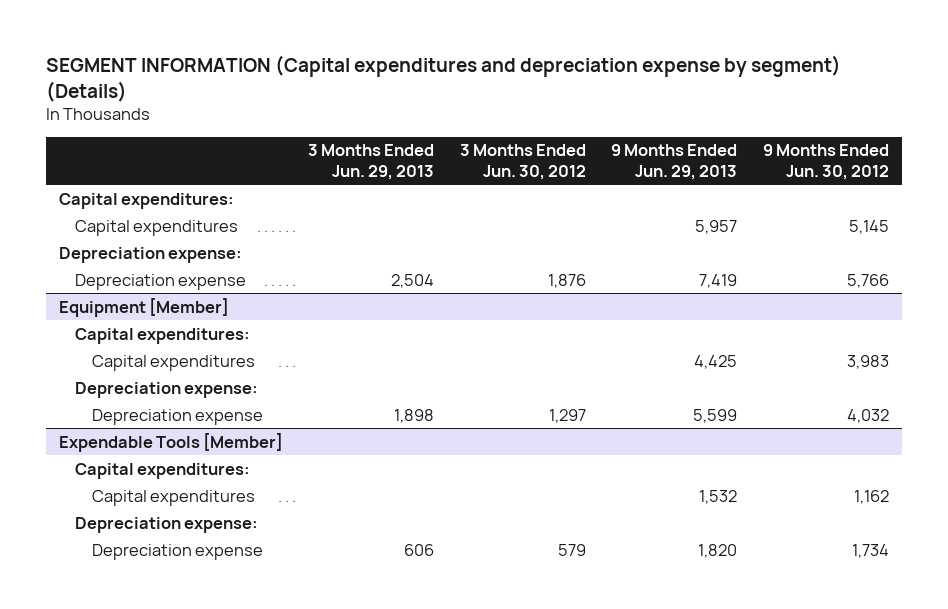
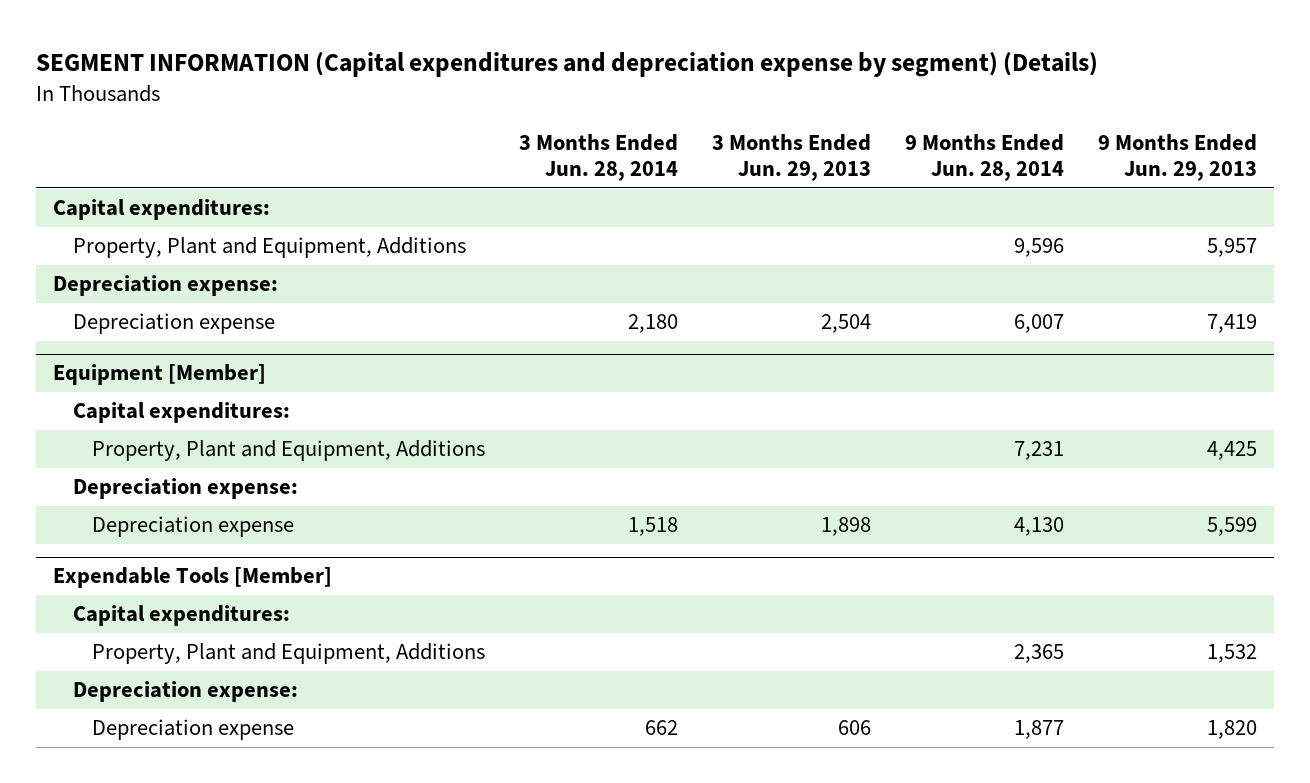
- | 3 Months Ended Jun. 29, 2013 | 3 Months Ended Jun. 30, 2012 | 9 Months Ended Jun. 29, 2013 | 9 Months Ended Jun. 30, 2012
+ | 3 Months Ended Jun. 28, 2014 | 3 Months Ended Jun. 29, 2013 | 9 Months Ended Jun. 28, 2014 | 9 Months Ended Jun. 29, 2013
- Capital expenditures | | | 5,957 | 5,145
+ Property, Plant and Equipment, Additions | | | 9,596 | 5,957
@ Equipment [Member]
- Capital expenditures | | | 4,425 | 3,983
+ Property, Plant and Equipment, Additions | | | 7,231 | 4,425
@ Expendable Tools [Member]
- Capital expenditures | | | 1,532 | 1,162
+ Property, Plant and Equipment, Additions | | | 2,365 | 1,532

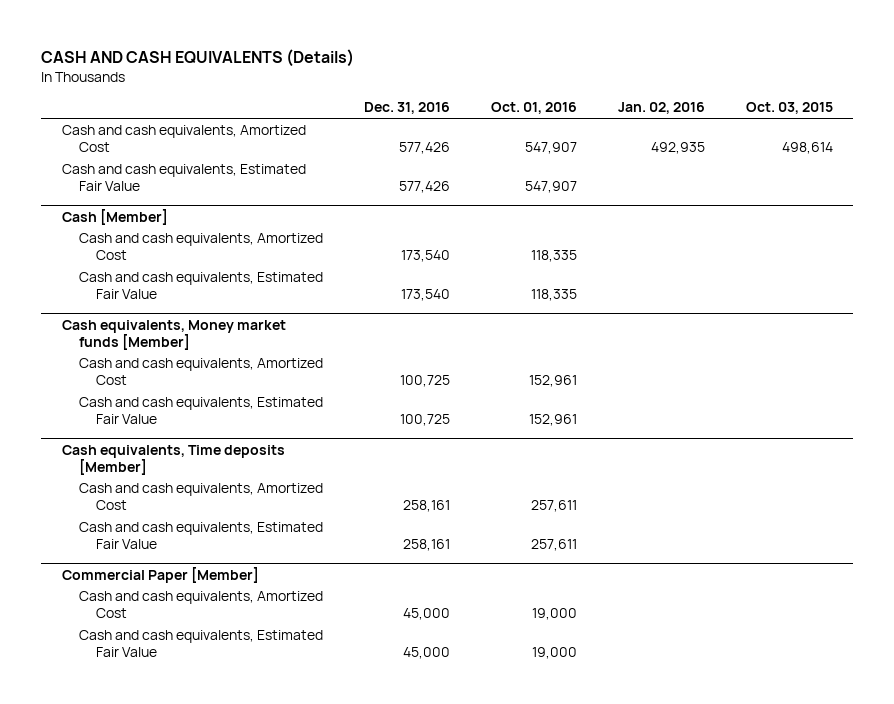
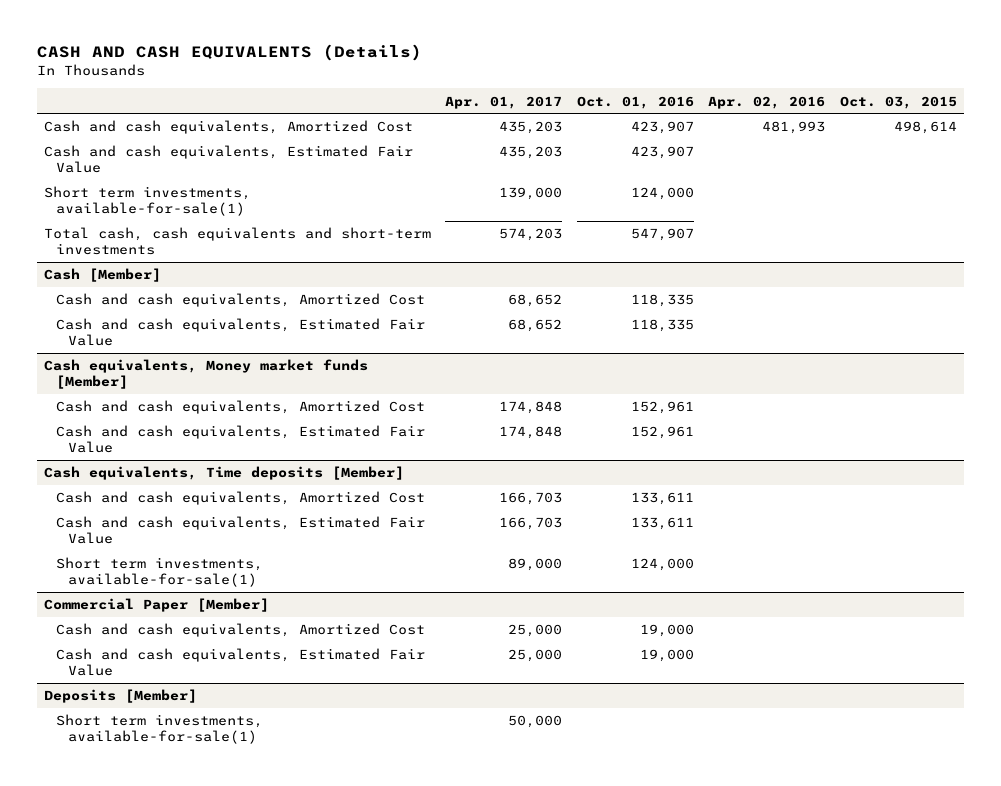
- | Dec. 31, 2016 | Oct. 01, 2016 | Jan. 02, 2016 | Oct. 03, 2015
+ | Apr. 01, 2017 | Oct. 01, 2016 | Apr. 02, 2016 | Oct. 03, 2015
- Cash and cash equivalents, Amortized Cost | 577,426 | 547,907 | 492,935 | 498,614
- Cash and cash equivalents, Estimated Fair Value | 577,426 | 547,907 | |
+ Cash and cash equivalents, Amortized Cost | 435,203 | 423,907 | 481,993 | 498,614
+ Cash and cash equivalents, Estimated Fair Value | 435,203 | 423,907 | |
+ Short term investments, available-for-sale(1) | 139,000 | 124,000 | |
+ Total cash, cash equivalents and short-term investments | 574,203 | 547,907 | |
@ Cash equivalents, Time deposits [Member]
- Cash and cash equivalents, Amortized Cost | 258,161 | 257,611 | |
- Cash and cash equivalents, Estimated Fair Value | 258,161 | 257,611 | |
+ Cash and cash equivalents, Amortized Cost | 166,703 | 133,611 | |
+ Cash and cash equivalents, Estimated Fair Value | 166,703 | 133,611 | |
+ Short term investments, available-for-sale(1) | 89,000 | 124,000 | |
+ Deposits [Member]
+ Short term investments, available-for-sale(1) | 50,000 | | |

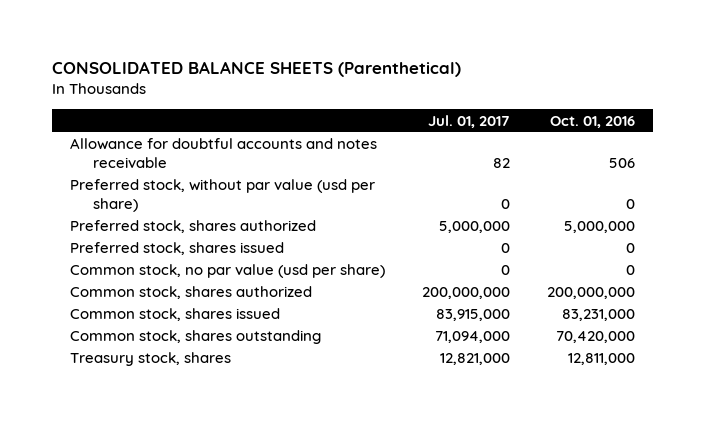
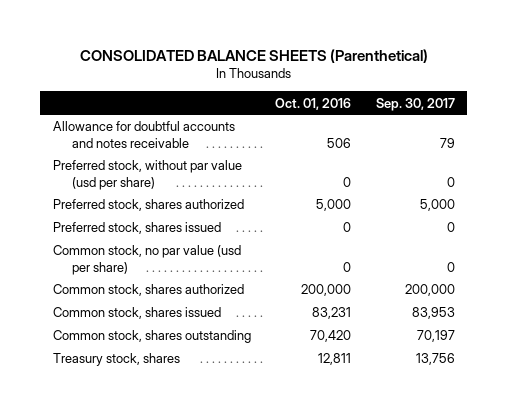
- | Jul. 01, 2017 | Oct. 01, 2016
+ | Oct. 01, 2016 | Sep. 30, 2017
- Preferred stock, shares authorized | 5,000,000 | 5,000,000
+ Preferred stock, shares authorized | 5,000 | 5,000
- Common stock, shares authorized | 200,000,000 | 200,000,000
- Common stock, shares issued | 83,915,000 | 83,231,000
- Common stock, shares outstanding | 71,094,000 | 70,420,000
- Treasury stock, shares | 12,821,000 | 12,811,000
+ Common stock, shares authorized | 200,000 | 200,000
+ Common stock, shares issued | 83,231 | 83,953
+ Common stock, shares outstanding | 70,420 | 70,197
+ Treasury stock, shares | 12,811 | 13,756

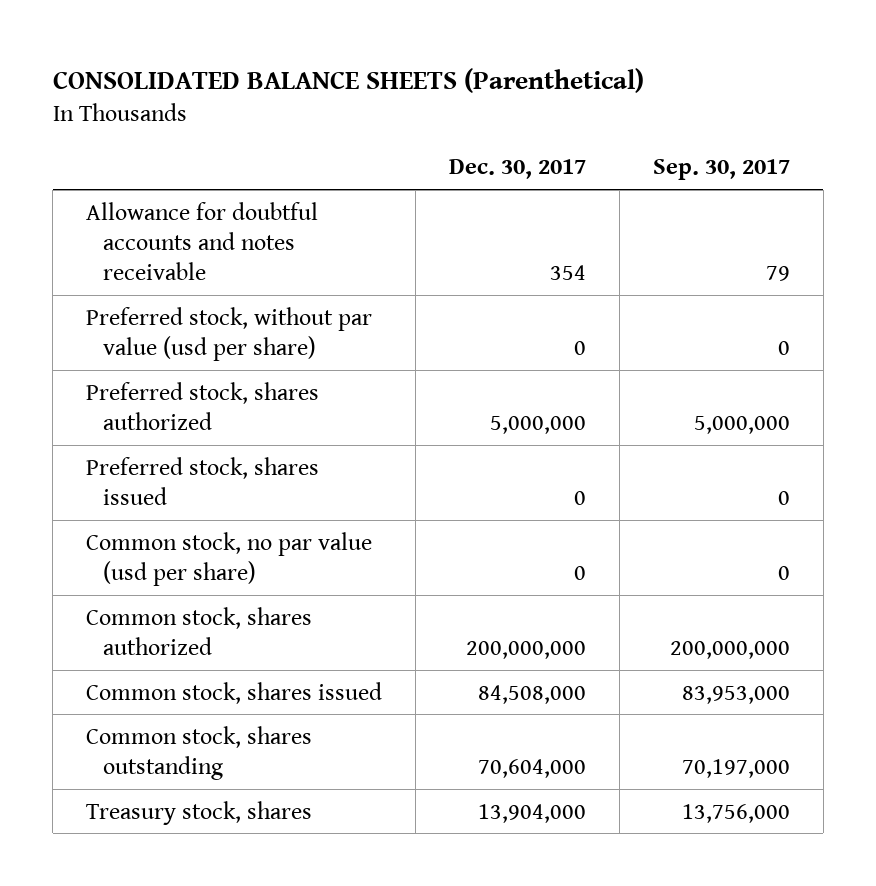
- | Oct. 01, 2016 | Sep. 30, 2017
+ | Dec. 30, 2017 | Sep. 30, 2017
- Preferred stock, shares authorized | 5,000 | 5,000
+ Preferred stock, shares authorized | 5,000,000 | 5,000,000
- Common stock, shares authorized | 200,000 | 200,000
- Common stock, shares issued | 83,231 | 83,953
- Common stock, shares outstanding | 70,420 | 70,197
- Treasury stock, shares | 12,811 | 13,756
+ Common stock, shares authorized | 200,000,000 | 200,000,000
+ Common stock, shares issued | 84,508,000 | 83,953,000
+ Common stock, shares outstanding | 70,604,000 | 70,197,000
+ Treasury stock, shares | 13,904,000 | 13,756,000

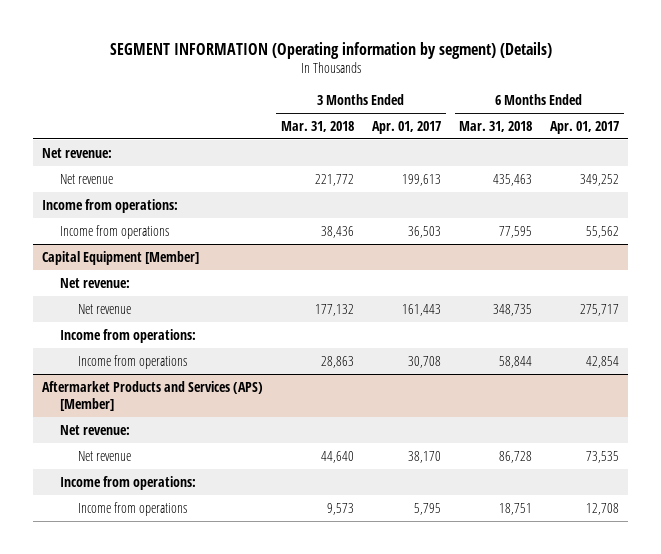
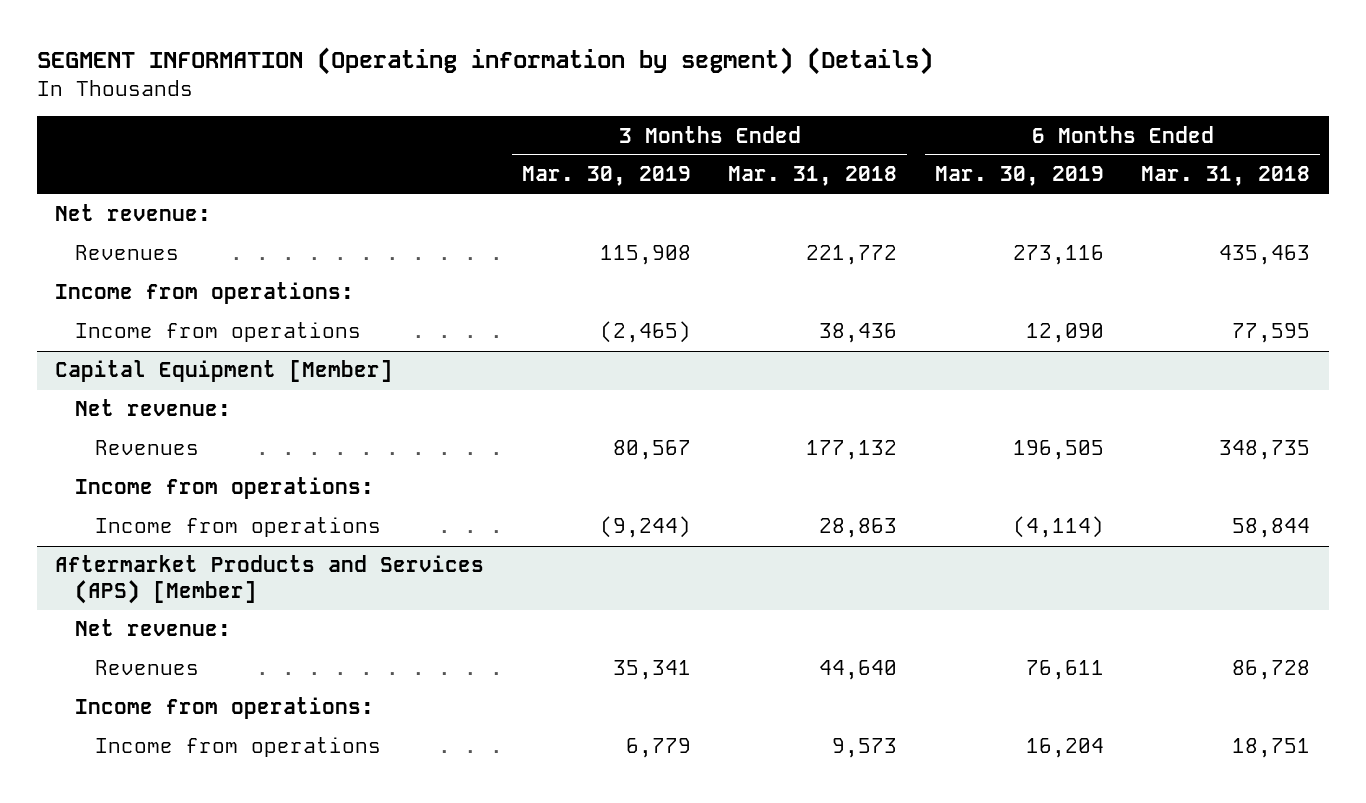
- | 3 Months Ended Mar. 31, 2018 | 3 Months Ended Apr. 01, 2017 | 6 Months Ended Mar. 31, 2018 | 6 Months Ended Apr. 01, 2017
+ | 3 Months Ended Mar. 30, 2019 | 3 Months Ended Mar. 31, 2018 | 6 Months Ended Mar. 30, 2019 | 6 Months Ended Mar. 31, 2018
- Net revenue | 221,772 | 199,613 | 435,463 | 349,252
+ Revenues | 115,908 | 221,772 | 273,116 | 435,463
@ Capital Equipment [Member]
- Net revenue | 177,132 | 161,443 | 348,735 | 275,717
+ Revenues | 80,567 | 177,132 | 196,505 | 348,735
@ Aftermarket Products and Services (APS) [Member]
- Net revenue | 44,640 | 38,170 | 86,728 | 73,535
+ Revenues | 35,341 | 44,640 | 76,611 | 86,728

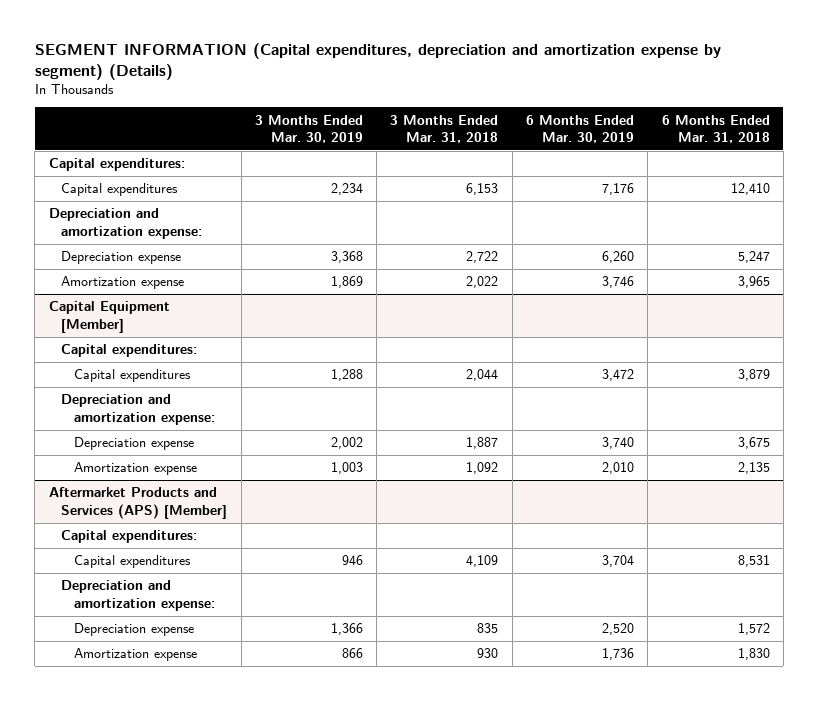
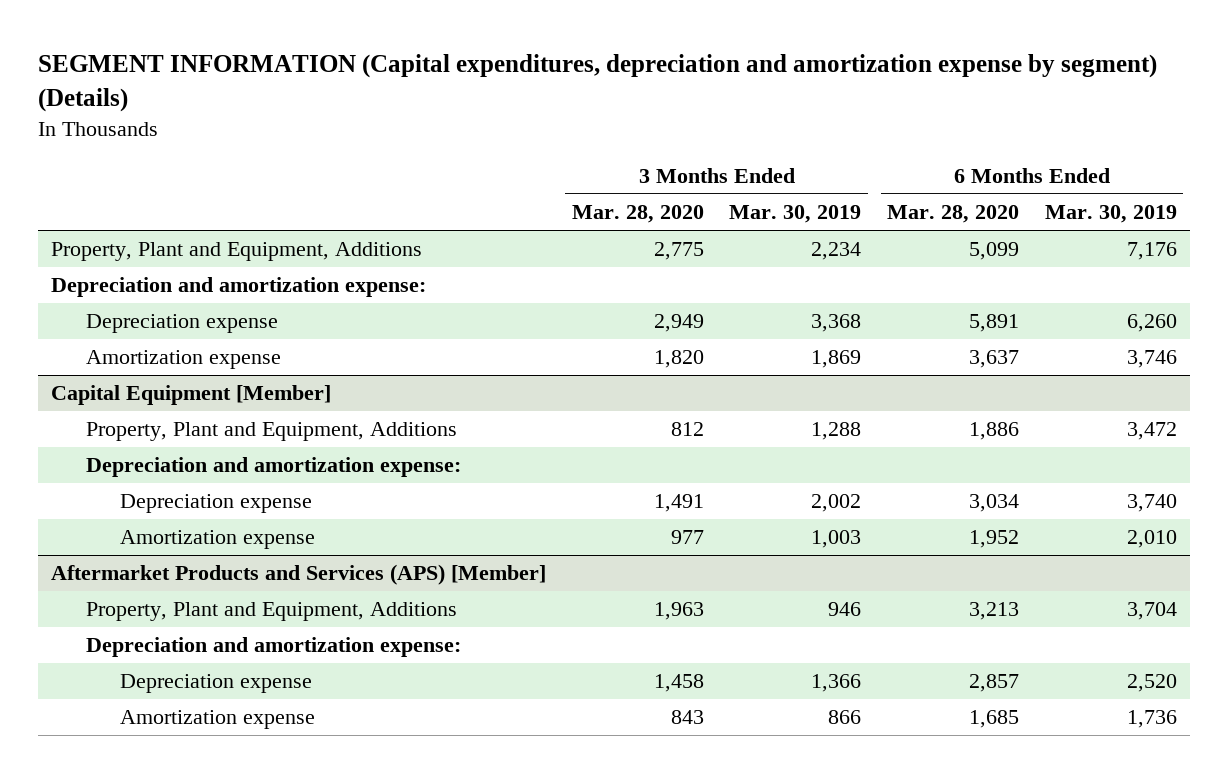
- | 3 Months Ended Mar. 30, 2019 | 3 Months Ended Mar. 31, 2018 | 6 Months Ended Mar. 30, 2019 | 6 Months Ended Mar. 31, 2018
+ | 3 Months Ended Mar. 28, 2020 | 3 Months Ended Mar. 30, 2019 | 6 Months Ended Mar. 28, 2020 | 6 Months Ended Mar. 30, 2019
- Capital expenditures:
- Capital expenditures | 2,234 | 6,153 | 7,176 | 12,410
+ Property, Plant and Equipment, Additions | 2,775 | 2,234 | 5,099 | 7,176
@ Capital Equipment [Member]
- Capital expenditures:
- Capital expenditures | 1,288 | 2,044 | 3,472 | 3,879
+ Property, Plant and Equipment, Additions | 812 | 1,288 | 1,886 | 3,472
@ Aftermarket Products and Services (APS) [Member]
- Capital expenditures:
- Capital expenditures | 946 | 4,109 | 3,704 | 8,531
+ Property, Plant and Equipment, Additions | 1,963 | 946 | 3,213 | 3,704

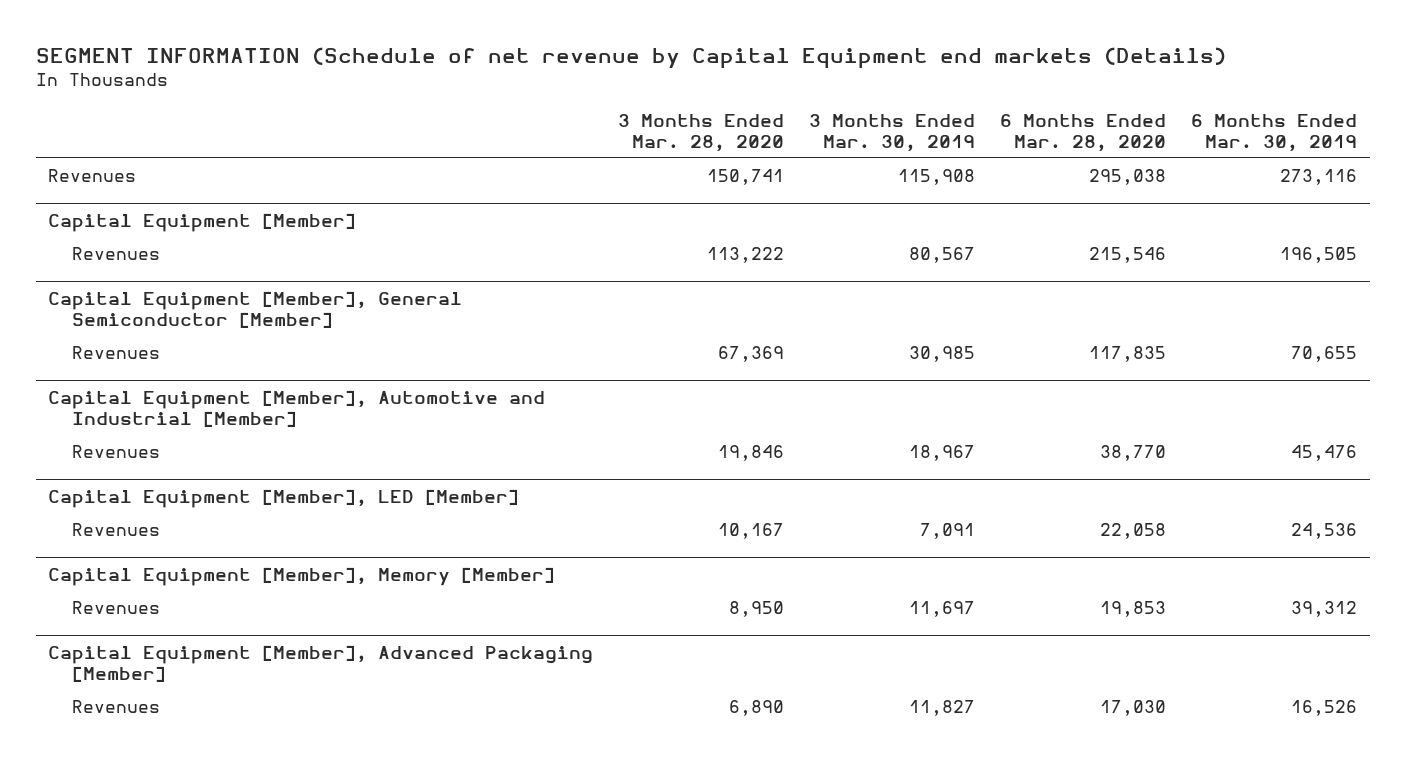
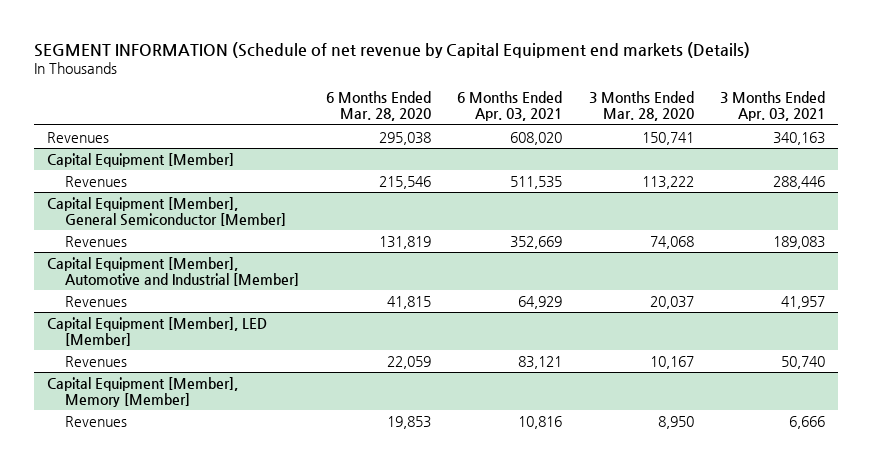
- | 3 Months Ended Mar. 28, 2020 | 3 Months Ended Mar. 30, 2019 | 6 Months Ended Mar. 28, 2020 | 6 Months Ended Mar. 30, 2019
+ | 6 Months Ended Mar. 28, 2020 | 6 Months Ended Apr. 03, 2021 | 3 Months Ended Mar. 28, 2020 | 3 Months Ended Apr. 03, 2021
@ Capital Equipment [Member], General Semiconductor [Member]
- Revenues | 67,369 | 30,985 | 117,835 | 70,655
+ Revenues | 131,819 | 352,669 | 74,068 | 189,083
@ Capital Equipment [Member], Automotive and Industrial [Member]
- Revenues | 19,846 | 18,967 | 38,770 | 45,476
+ Revenues | 41,815 | 64,929 | 20,037 | 41,957
@ Capital Equipment [Member], LED [Member]
- Revenues | 10,167 | 7,091 | 22,058 | 24,536
+ Revenues | 22,059 | 83,121 | 10,167 | 50,740
- Capital Equipment [Member], Advanced Packaging [Member]
- Revenues | 6,890 | 11,827 | 17,030 | 16,526

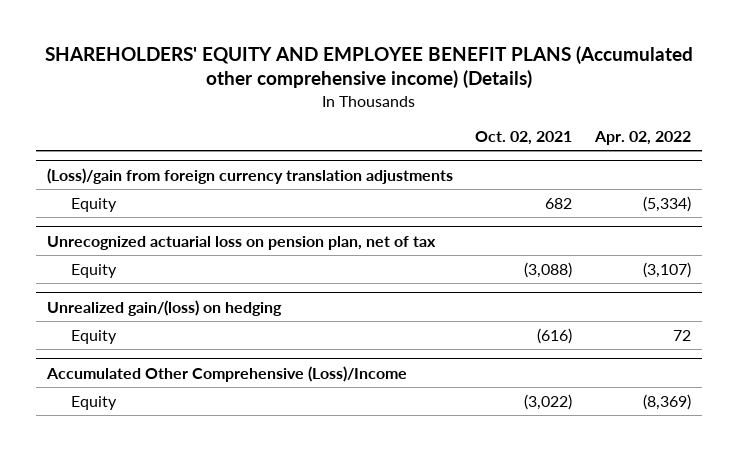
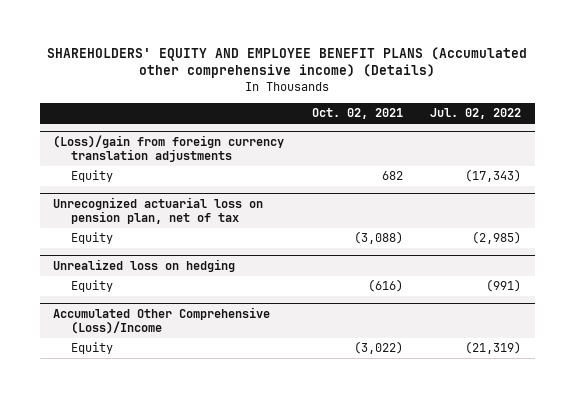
- | Oct. 02, 2021 | Apr. 02, 2022
+ | Oct. 02, 2021 | Jul. 02, 2022
- Unrealized gain/(loss) on hedging
+ Unrealized loss on hedging

